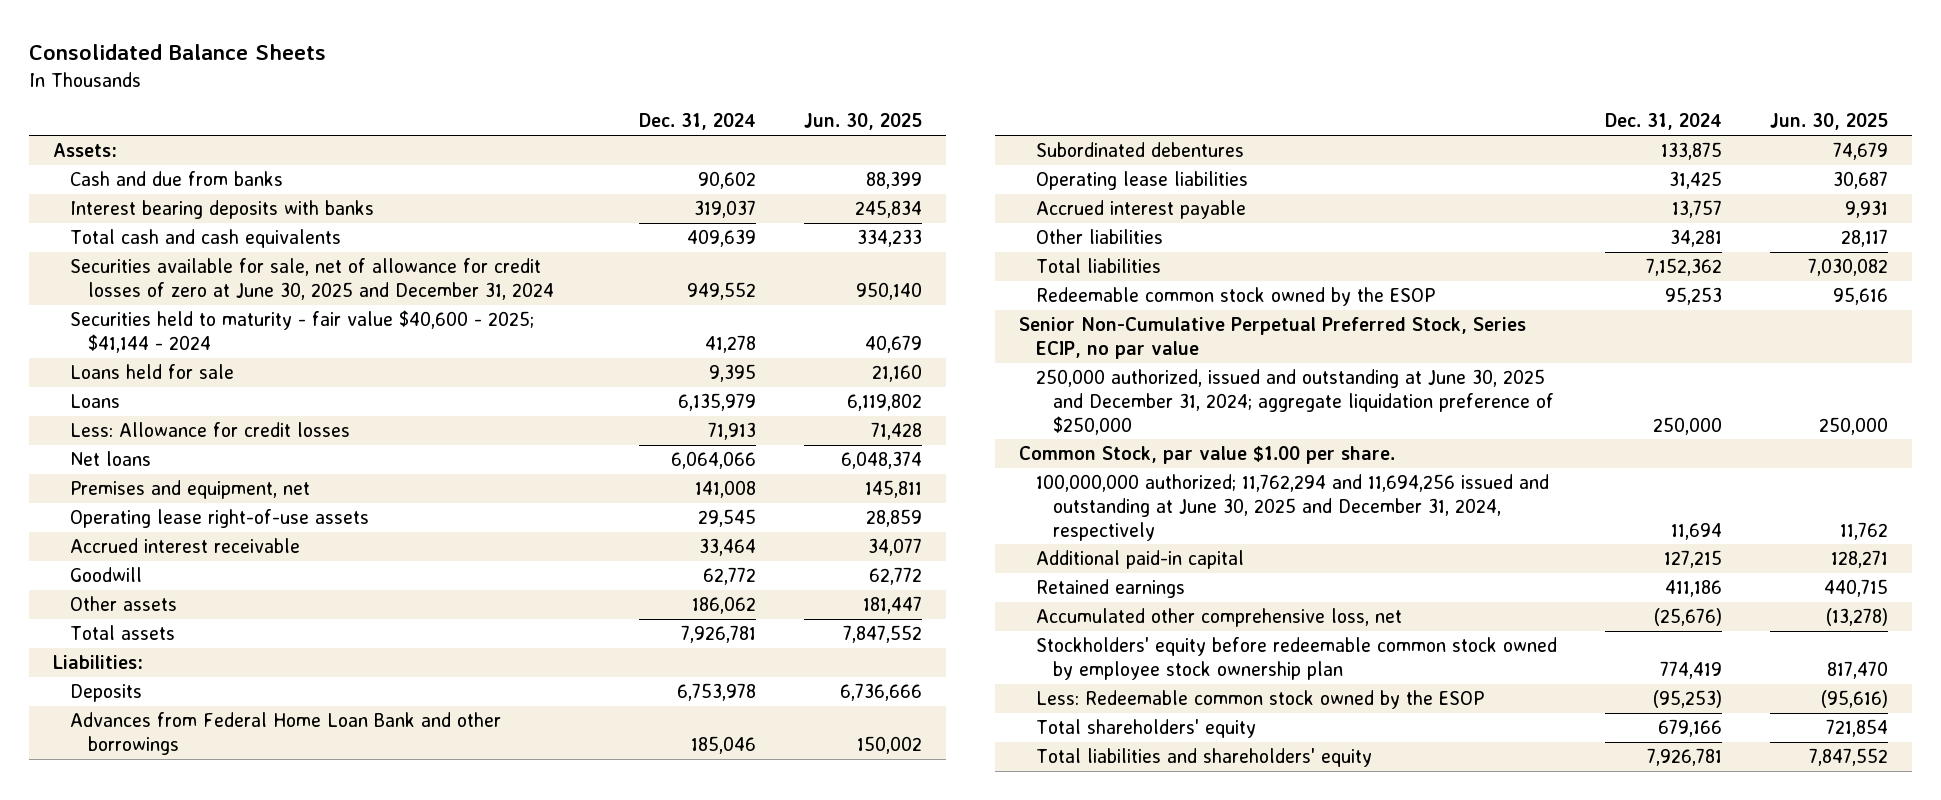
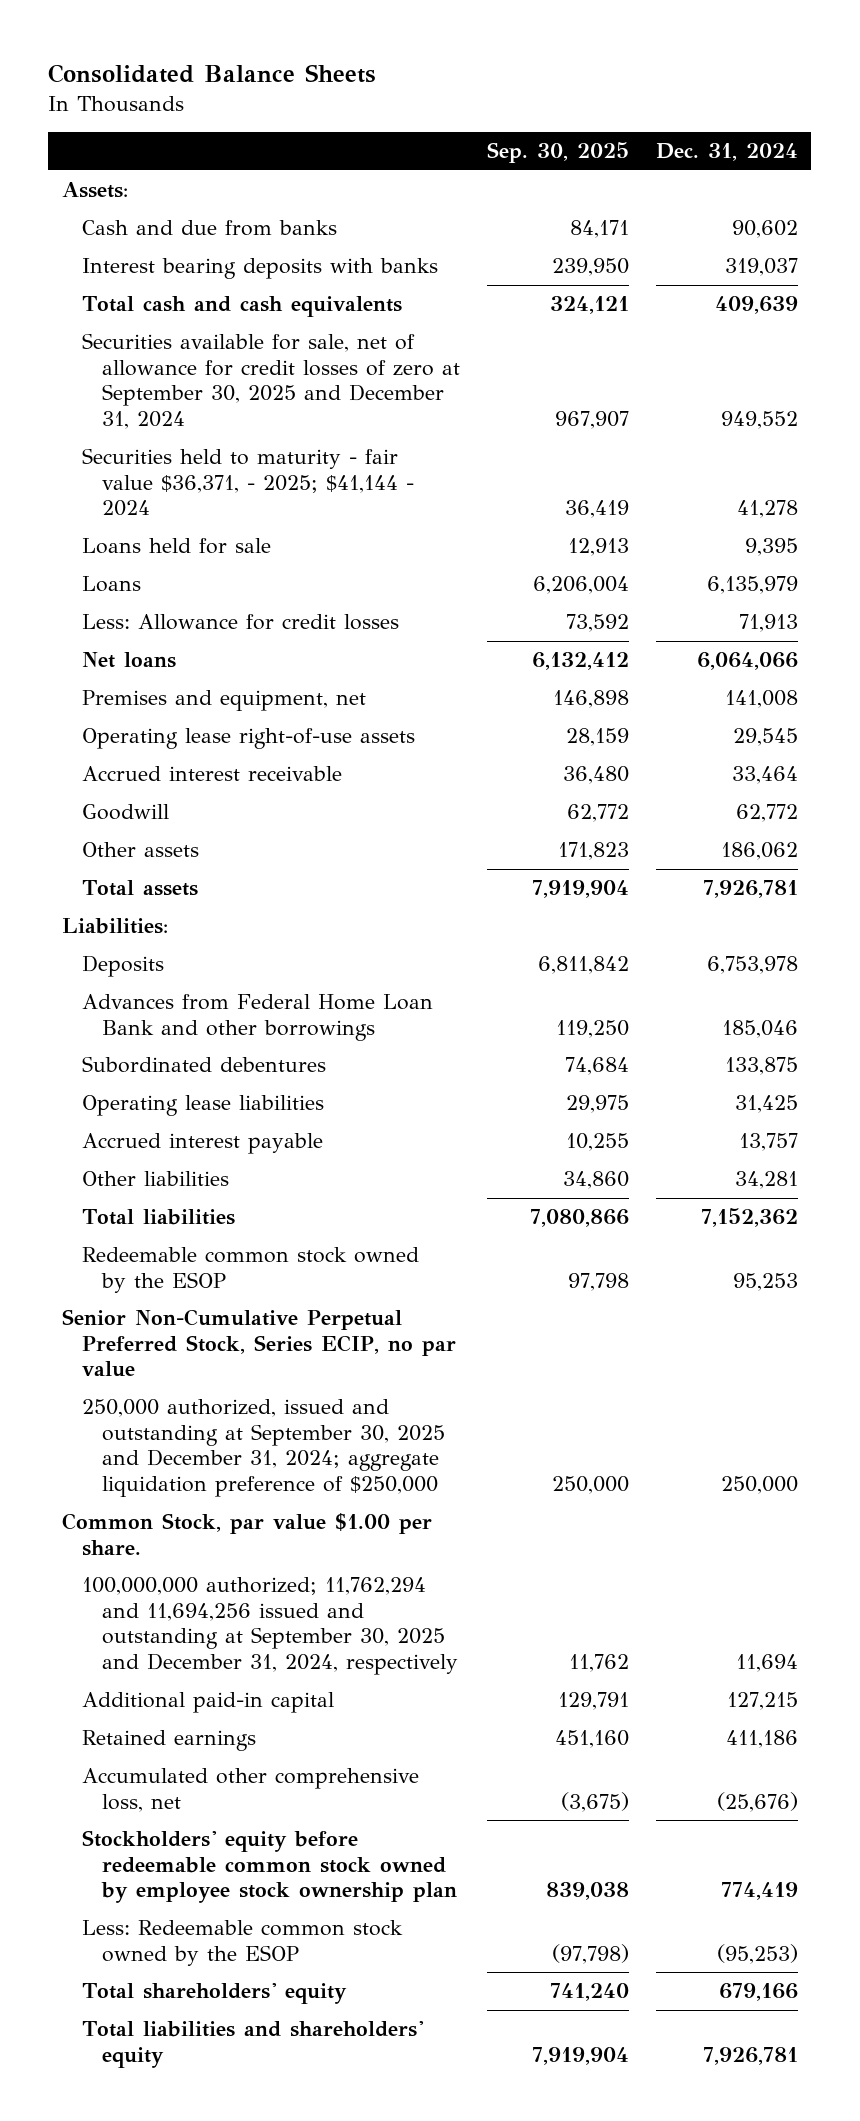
- | Dec. 31, 2024 | Jun. 30, 2025
+ | Sep. 30, 2025 | Dec. 31, 2024
- Securities available for sale, net of allowance for credit losses of zero at June 30, 2025 and December 31, 2024 | 949,552 | 950,140
- Securities held to maturity - fair value $40,600 - 2025; $41,144 - 2024 | 41,278 | 40,679
+ Securities available for sale, net of allowance for credit losses of zero at September 30, 2025 and December 31, 2024 | 967,907 | 949,552
+ Securities held to maturity - fair value $36,371, - 2025; $41,144 - 2024 | 36,419 | 41,278
- 250,000 authorized, issued and outstanding at June 30, 2025 and December 31, 2024; aggregate liquidation preference of $250,000 | 250,000 | 250,000
+ 250,000 authorized, issued and outstanding at September 30, 2025 and December 31, 2024; aggregate liquidation preference of $250,000 | 250,000 | 250,000
- 100,000,000 authorized; 11,762,294 and 11,694,256 issued and outstanding at June 30, 2025 and December 31, 2024, respectively | 11,694 | 11,762
+ 100,000,000 authorized; 11,762,294 and 11,694,256 issued and outstanding at September 30, 2025 and December 31, 2024, respectively | 11,762 | 11,694

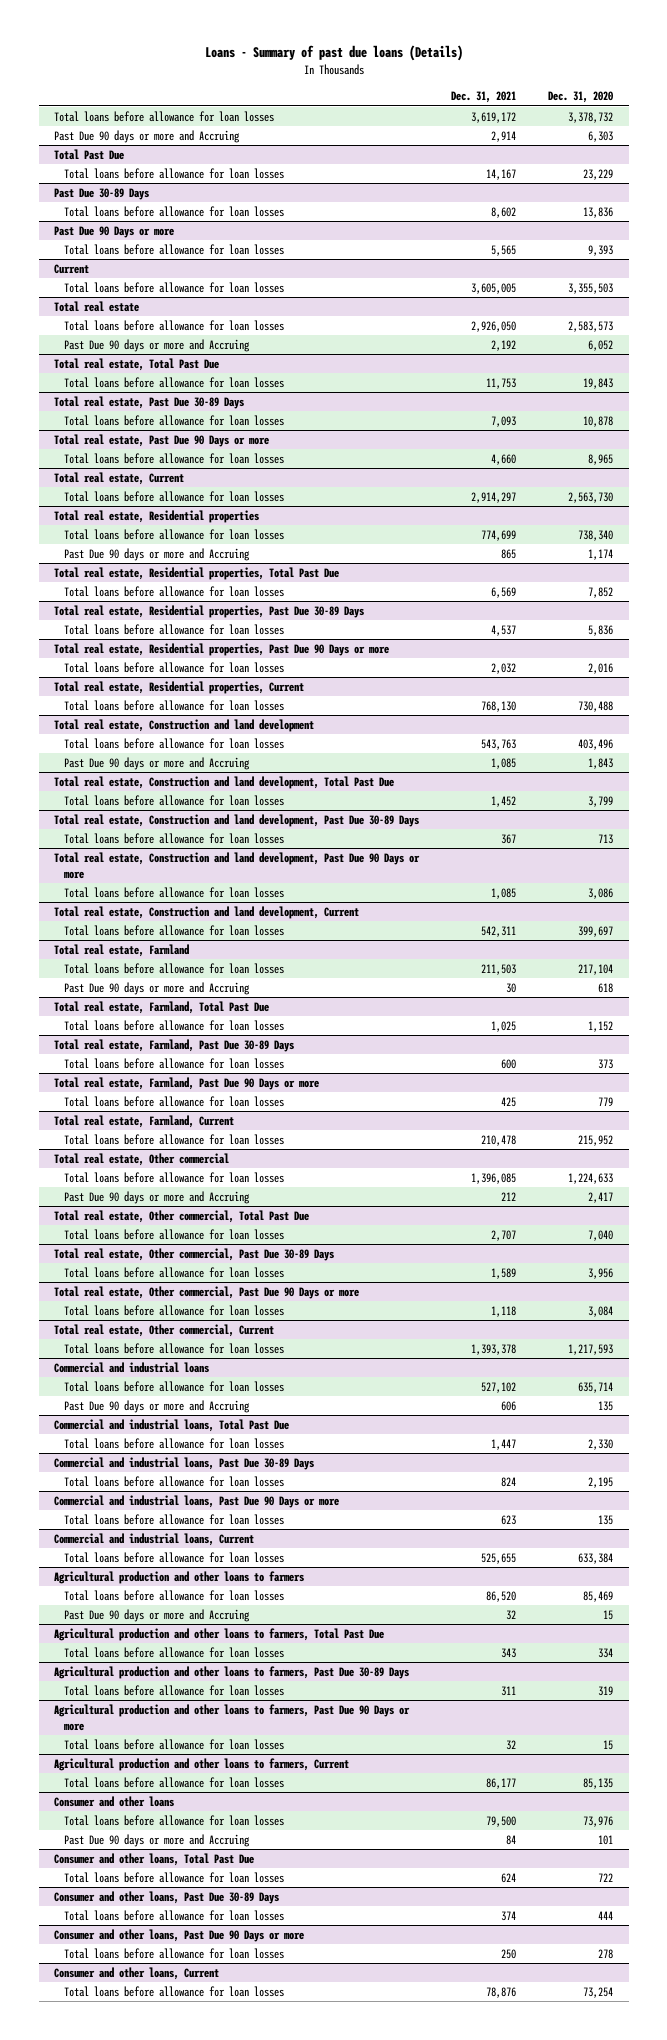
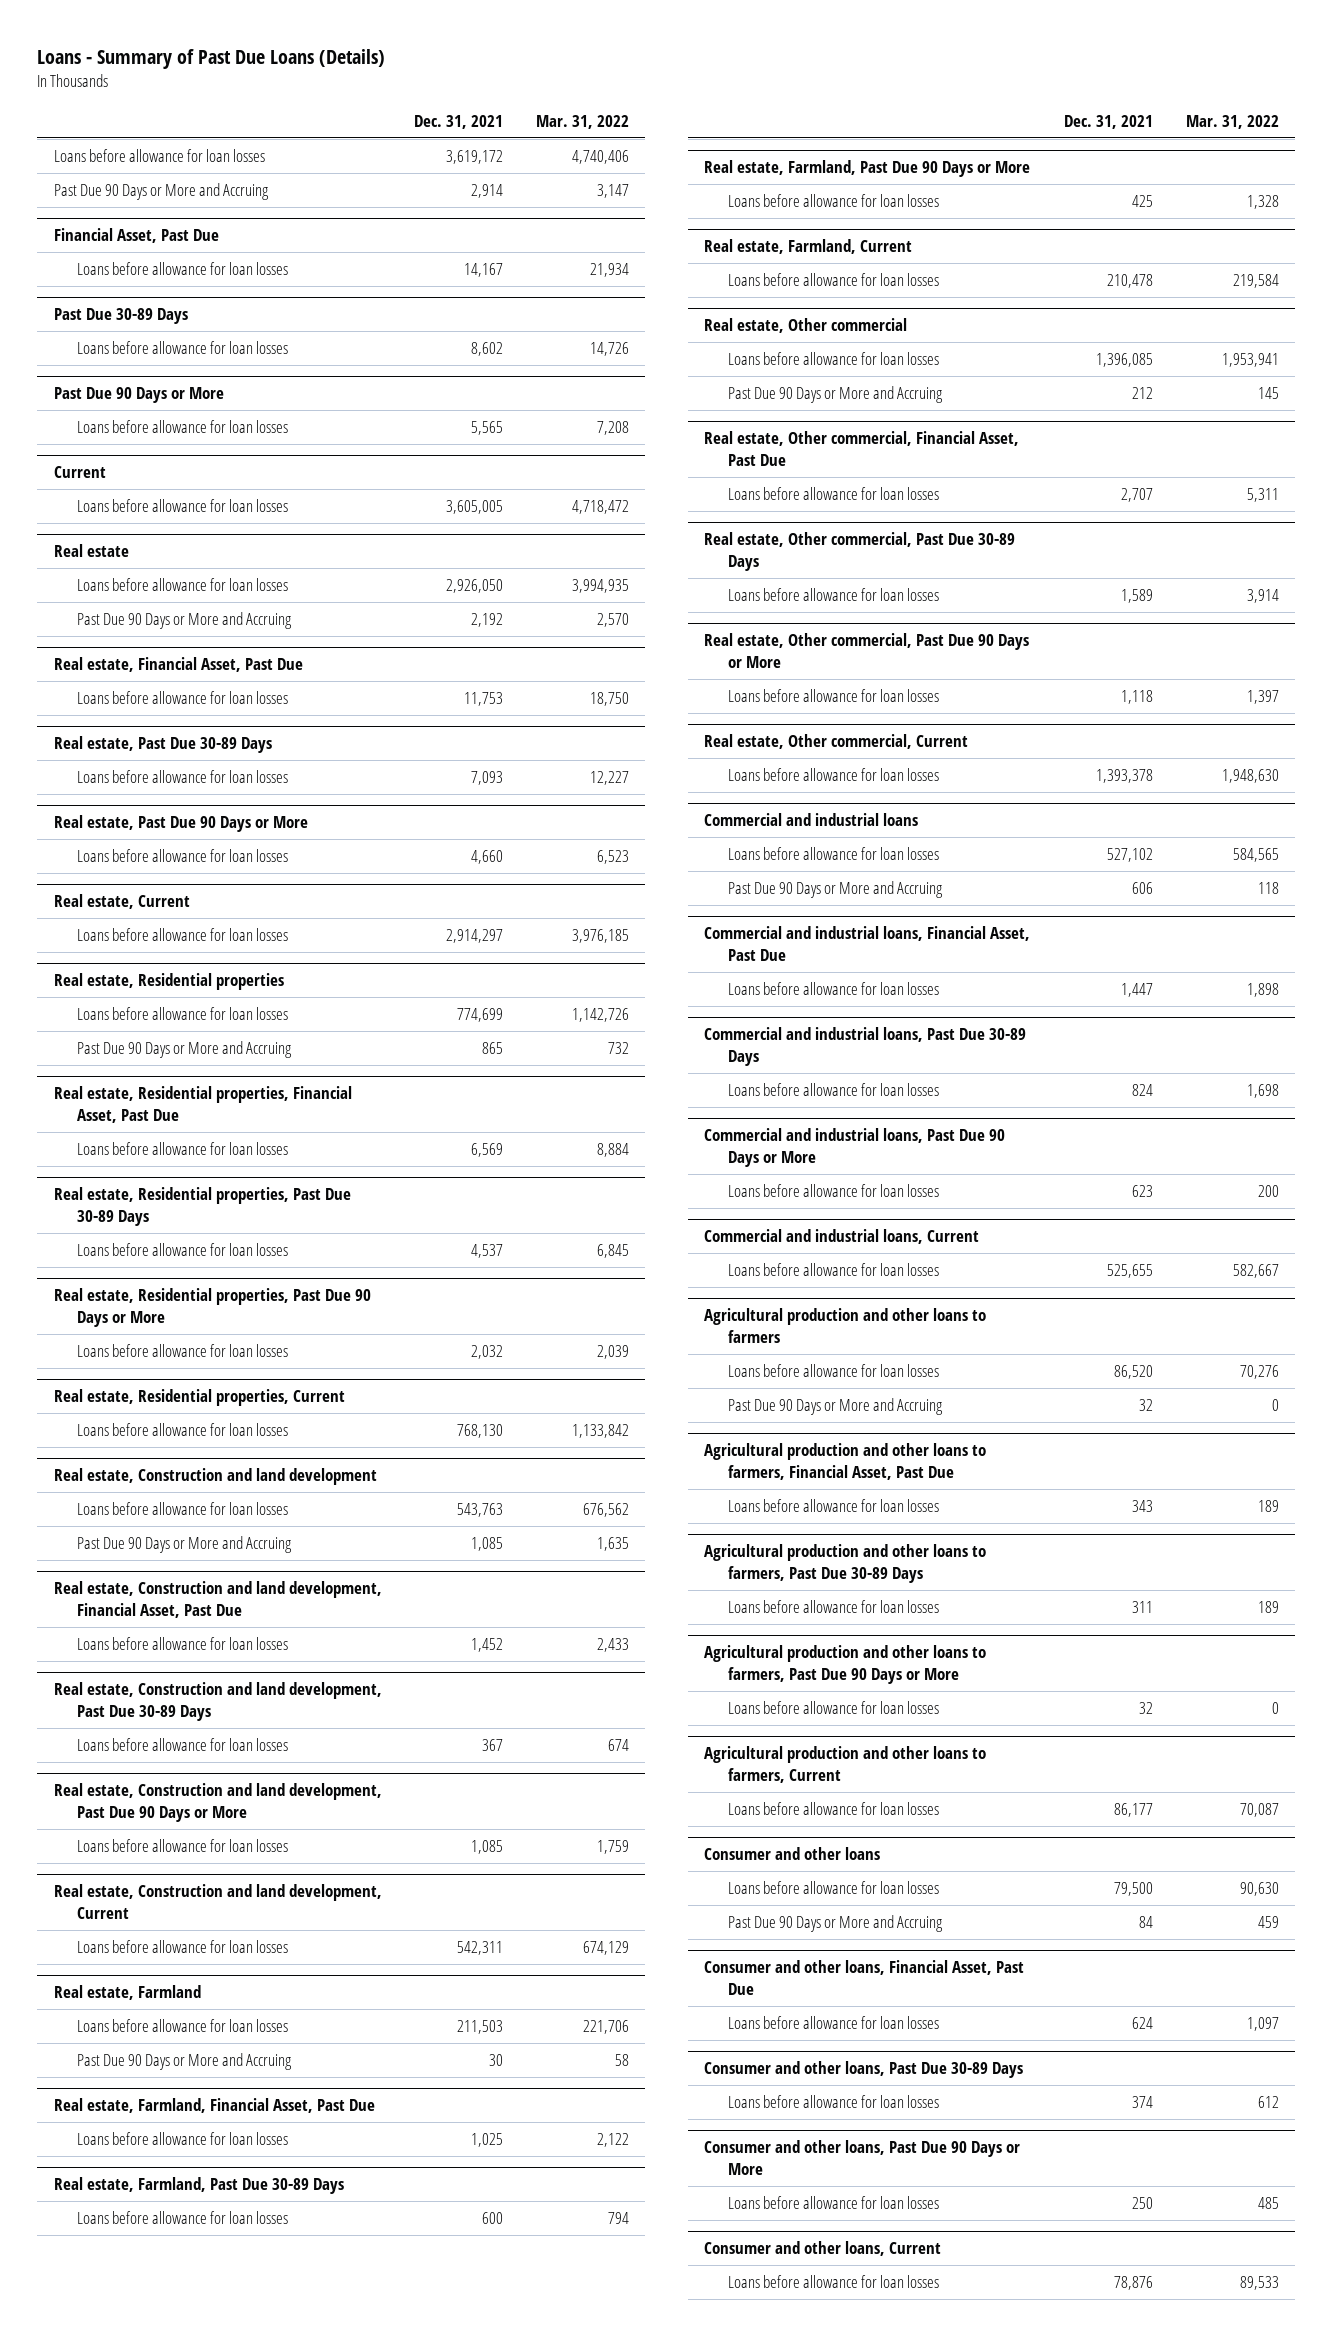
- Loans - Summary of past due loans (Details)
+ Loans - Summary of Past Due Loans (Details)
- | Dec. 31, 2021 | Dec. 31, 2020
+ | Dec. 31, 2021 | Mar. 31, 2022
- Total loans before allowance for loan losses | 3,619,172 | 3,378,732
- Past Due 90 days or more and Accruing | 2,914 | 6,303
- Total Past Due
- Total loans before allowance for loan losses | 14,167 | 23,229
+ Loans before allowance for loan losses | 3,619,172 | 4,740,406
+ Past Due 90 Days or More and Accruing | 2,914 | 3,147
+ Financial Asset, Past Due
+ Loans before allowance for loan losses | 14,167 | 21,934
@ Past Due 30-89 Days
- Total loans before allowance for loan losses | 8,602 | 13,836
- Past Due 90 Days or more
- Total loans before allowance for loan losses | 5,565 | 9,393
@ Past Due 30-89 Days
+ Loans before allowance for loan losses | 8,602 | 14,726
+ Past Due 90 Days or More
+ Loans before allowance for loan losses | 5,565 | 7,208
@ Current
- Total loans before allowance for loan losses | 3,605,005 | 3,355,503
- Total real estate
- Total loans before allowance for loan losses | 2,926,050 | 2,583,573
- Past Due 90 days or more and Accruing | 2,192 | 6,052
- Total real estate, Total Past Due
- Total loans before allowance for loan losses | 11,753 | 19,843
- Total real estate, Past Due 30-89 Days
- Total loans before allowance for loan losses | 7,093 | 10,878
- Total real estate, Past Due 90 Days or more
- Total loans before allowance for loan losses | 4,660 | 8,965
- Total real estate, Current
- Total loans before allowance for loan losses | 2,914,297 | 2,563,730
- Total real estate, Residential properties
- Total loans before allowance for loan losses | 774,699 | 738,340
- Past Due 90 days or more and Accruing | 865 | 1,174
- Total real estate, Residential properties, Total Past Due
- Total loans before allowance for loan losses | 6,569 | 7,852
- Total real estate, Residential properties, Past Due 30-89 Days
- Total loans before allowance for loan losses | 4,537 | 5,836
- Total real estate, Residential properties, Past Due 90 Days or more
- Total loans before allowance for loan losses | 2,032 | 2,016
- Total real estate, Residential properties, Current
- Total loans before allowance for loan losses | 768,130 | 730,488
- Total real estate, Construction and land development
- Total loans before allowance for loan losses | 543,763 | 403,496
- Past Due 90 days or more and Accruing | 1,085 | 1,843
- Total real estate, Construction and land development, Total Past Due
- Total loans before allowance for loan losses | 1,452 | 3,799
- Total real estate, Construction and land development, Past Due 30-89 Days
- Total loans before allowance for loan losses | 367 | 713
- Total real estate, Construction and land development, Past Due 90 Days or more
- Total loans before allowance for loan losses | 1,085 | 3,086
- Total real estate, Construction and land development, Current
- Total loans before allowance for loan losses | 542,311 | 399,697
- Total real estate, Farmland
- Total loans before allowance for loan losses | 211,503 | 217,104
- Past Due 90 days or more and Accruing | 30 | 618
- Total real estate, Farmland, Total Past Due
- Total loans before allowance for loan losses | 1,025 | 1,152
- Total real estate, Farmland, Past Due 30-89 Days
- Total loans before allowance for loan losses | 600 | 373
- Total real estate, Farmland, Past Due 90 Days or more
- Total loans before allowance for loan losses | 425 | 779
- Total real estate, Farmland, Current
- Total loans before allowance for loan losses | 210,478 | 215,952
- Total real estate, Other commercial
- Total loans before allowance for loan losses | 1,396,085 | 1,224,633
- Past Due 90 days or more and Accruing | 212 | 2,417
- Total real estate, Other commercial, Total Past Due
- Total loans before allowance for loan losses | 2,707 | 7,040
- Total real estate, Other commercial, Past Due 30-89 Days
- Total loans before allowance for loan losses | 1,589 | 3,956
- Total real estate, Other commercial, Past Due 90 Days or more
- Total loans before allowance for loan losses | 1,118 | 3,084
- Total real estate, Other commercial, Current
- Total loans before allowance for loan losses | 1,393,378 | 1,217,593
@ Current
+ Loans before allowance for loan losses | 3,605,005 | 4,718,472
+ Real estate
+ Loans before allowance for loan losses | 2,926,050 | 3,994,935
+ Past Due 90 Days or More and Accruing | 2,192 | 2,570
+ Real estate, Financial Asset, Past Due
+ Loans before allowance for loan losses | 11,753 | 18,750
+ Real estate, Past Due 30-89 Days
+ Loans before allowance for loan losses | 7,093 | 12,227
+ Real estate, Past Due 90 Days or More
+ Loans before allowance for loan losses | 4,660 | 6,523
+ Real estate, Current
+ Loans before allowance for loan losses | 2,914,297 | 3,976,185
+ Real estate, Residential properties
+ Loans before allowance for loan losses | 774,699 | 1,142,726
+ Past Due 90 Days or More and Accruing | 865 | 732
+ Real estate, Residential properties, Financial Asset, Past Due
+ Loans before allowance for loan losses | 6,569 | 8,884
+ Real estate, Residential properties, Past Due 30-89 Days
+ Loans before allowance for loan losses | 4,537 | 6,845
+ Real estate, Residential properties, Past Due 90 Days or More
+ Loans before allowance for loan losses | 2,032 | 2,039
+ Real estate, Residential properties, Current
+ Loans before allowance for loan losses | 768,130 | 1,133,842
+ Real estate, Construction and land development
+ Loans before allowance for loan losses | 543,763 | 676,562
+ Past Due 90 Days or More and Accruing | 1,085 | 1,635
+ Real estate, Construction and land development, Financial Asset, Past Due
+ Loans before allowance for loan losses | 1,452 | 2,433
+ Real estate, Construction and land development, Past Due 30-89 Days
+ Loans before allowance for loan losses | 367 | 674
+ Real estate, Construction and land development, Past Due 90 Days or More
+ Loans before allowance for loan losses | 1,085 | 1,759
+ Real estate, Construction and land development, Current
+ Loans before allowance for loan losses | 542,311 | 674,129
+ Real estate, Farmland
+ Loans before allowance for loan losses | 211,503 | 221,706
+ Past Due 90 Days or More and Accruing | 30 | 58
+ Real estate, Farmland, Financial Asset, Past Due
+ Loans before allowance for loan losses | 1,025 | 2,122
+ Real estate, Farmland, Past Due 30-89 Days
+ Loans before allowance for loan losses | 600 | 794
+ Real estate, Farmland, Past Due 90 Days or More
+ Loans before allowance for loan losses | 425 | 1,328
+ Real estate, Farmland, Current
+ Loans before allowance for loan losses | 210,478 | 219,584
+ Real estate, Other commercial
+ Loans before allowance for loan losses | 1,396,085 | 1,953,941
+ Past Due 90 Days or More and Accruing | 212 | 145
+ Real estate, Other commercial, Financial Asset, Past Due
+ Loans before allowance for loan losses | 2,707 | 5,311
+ Real estate, Other commercial, Past Due 30-89 Days
+ Loans before allowance for loan losses | 1,589 | 3,914
+ Real estate, Other commercial, Past Due 90 Days or More
+ Loans before allowance for loan losses | 1,118 | 1,397
+ Real estate, Other commercial, Current
+ Loans before allowance for loan losses | 1,393,378 | 1,948,630
@ Commercial and industrial loans
- Total loans before allowance for loan losses | 527,102 | 635,714
- Past Due 90 days or more and Accruing | 606 | 135
- Commercial and industrial loans, Total Past Due
- Total loans before allowance for loan losses | 1,447 | 2,330
@ Commercial and industrial loans
+ Loans before allowance for loan losses | 527,102 | 584,565
+ Past Due 90 Days or More and Accruing | 606 | 118
+ Commercial and industrial loans, Financial Asset, Past Due
+ Loans before allowance for loan losses | 1,447 | 1,898
@ Commercial and industrial loans, Past Due 30-89 Days
- Total loans before allowance for loan losses | 824 | 2,195
- Commercial and industrial loans, Past Due 90 Days or more
- Total loans before allowance for loan losses | 623 | 135
@ Commercial and industrial loans, Past Due 30-89 Days
+ Loans before allowance for loan losses | 824 | 1,698
+ Commercial and industrial loans, Past Due 90 Days or More
+ Loans before allowance for loan losses | 623 | 200
@ Commercial and industrial loans, Current
- Total loans before allowance for loan losses | 525,655 | 633,384
+ Loans before allowance for loan losses | 525,655 | 582,667
@ Agricultural production and other loans to farmers
- Total loans before allowance for loan losses | 86,520 | 85,469
- Past Due 90 days or more and Accruing | 32 | 15
- Agricultural production and other loans to farmers, Total Past Due
- Total loans before allowance for loan losses | 343 | 334
@ Agricultural production and other loans to farmers
+ Loans before allowance for loan losses | 86,520 | 70,276
+ Past Due 90 Days or More and Accruing | 32 | 0
+ Agricultural production and other loans to farmers, Financial Asset, Past Due
+ Loans before allowance for loan losses | 343 | 189
@ Agricultural production and other loans to farmers, Past Due 30-89 Days
- Total loans before allowance for loan losses | 311 | 319
- Agricultural production and other loans to farmers, Past Due 90 Days or more
- Total loans before allowance for loan losses | 32 | 15
@ Agricultural production and other loans to farmers, Past Due 30-89 Days
+ Loans before allowance for loan losses | 311 | 189
+ Agricultural production and other loans to farmers, Past Due 90 Days or More
+ Loans before allowance for loan losses | 32 | 0
@ Agricultural production and other loans to farmers, Current
- Total loans before allowance for loan losses | 86,177 | 85,135
+ Loans before allowance for loan losses | 86,177 | 70,087
@ Consumer and other loans
- Total loans before allowance for loan losses | 79,500 | 73,976
- Past Due 90 days or more and Accruing | 84 | 101
- Consumer and other loans, Total Past Due
- Total loans before allowance for loan losses | 624 | 722
@ Consumer and other loans
+ Loans before allowance for loan losses | 79,500 | 90,630
+ Past Due 90 Days or More and Accruing | 84 | 459
+ Consumer and other loans, Financial Asset, Past Due
+ Loans before allowance for loan losses | 624 | 1,097
@ Consumer and other loans, Past Due 30-89 Days
- Total loans before allowance for loan losses | 374 | 444
- Consumer and other loans, Past Due 90 Days or more
- Total loans before allowance for loan losses | 250 | 278
@ Consumer and other loans, Past Due 30-89 Days
+ Loans before allowance for loan losses | 374 | 612
+ Consumer and other loans, Past Due 90 Days or More
+ Loans before allowance for loan losses | 250 | 485
@ Consumer and other loans, Current
- Total loans before allowance for loan losses | 78,876 | 73,254
+ Loans before allowance for loan losses | 78,876 | 89,533

